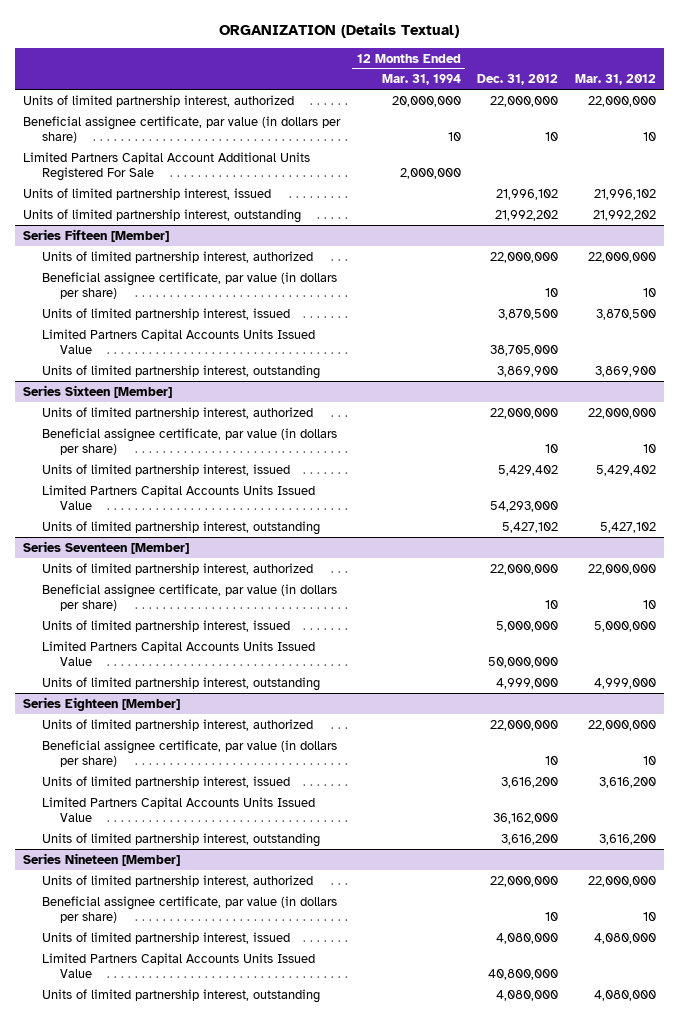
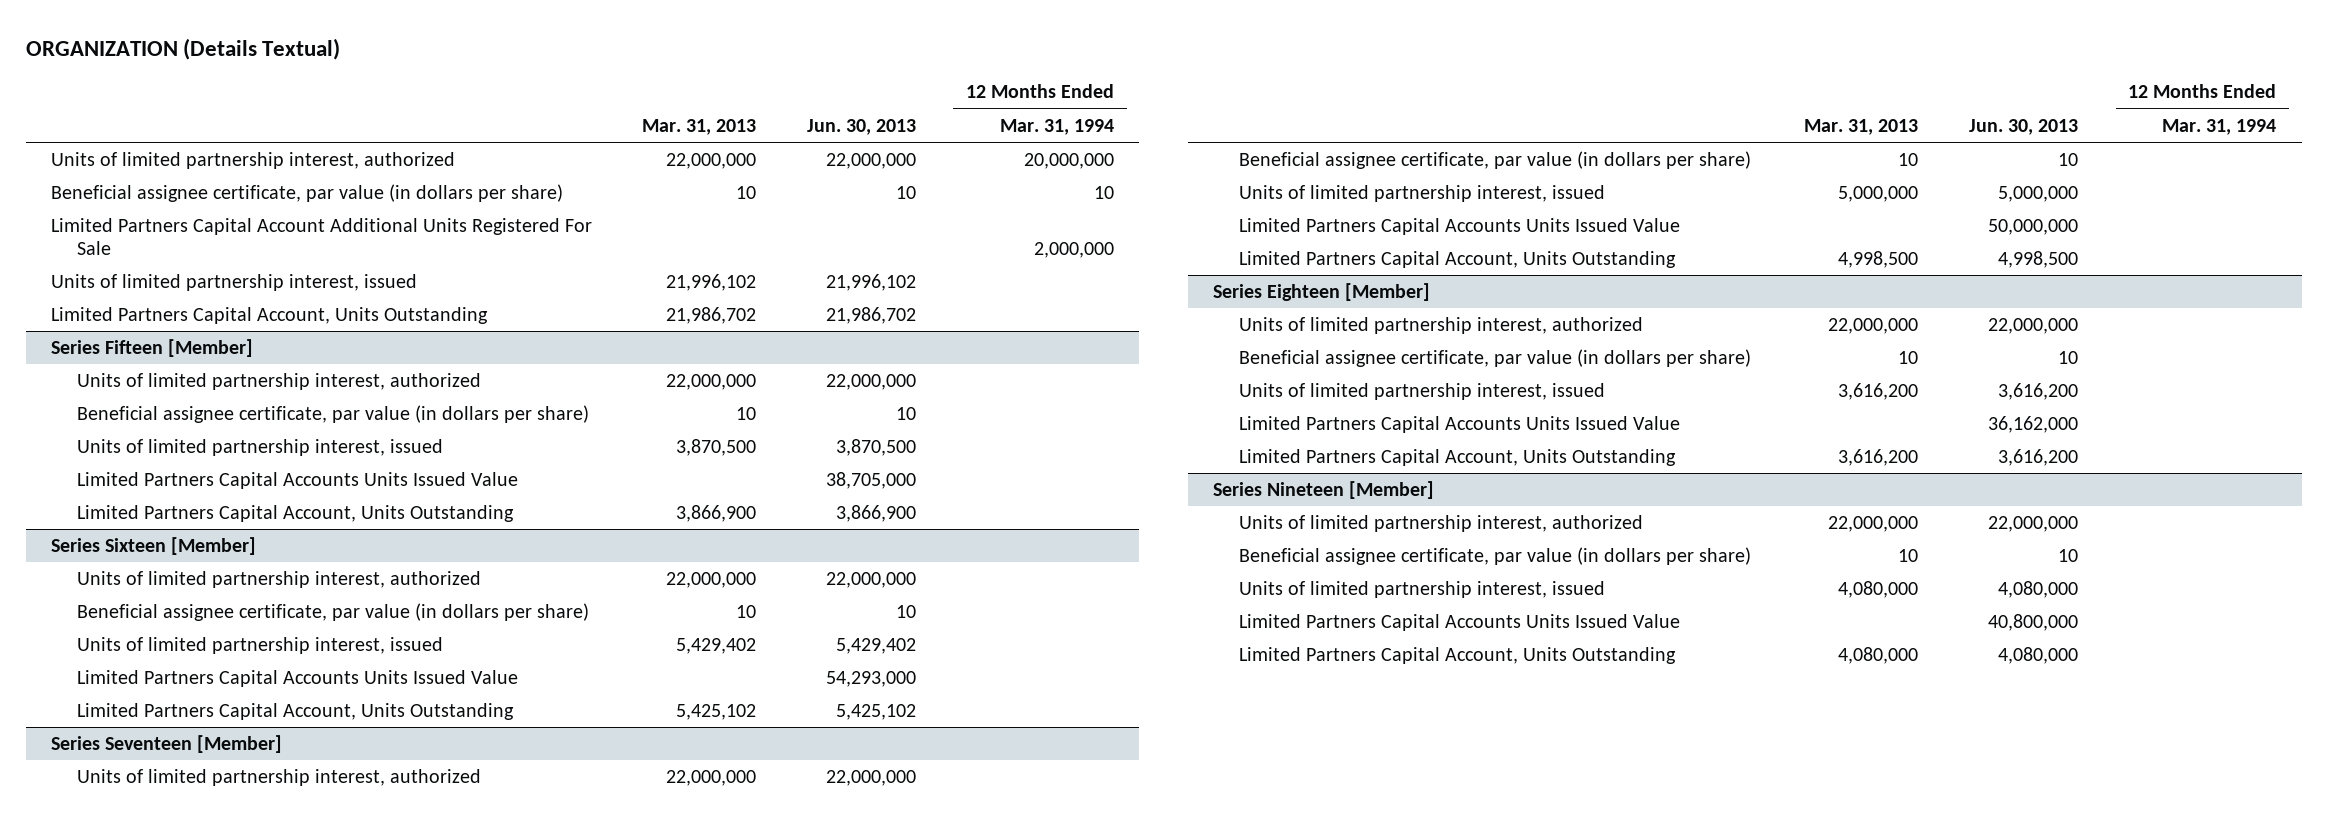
- | 12 Months Ended Mar. 31, 1994 | Dec. 31, 2012 | Mar. 31, 2012
+ | Mar. 31, 2013 | Jun. 30, 2013 | 12 Months Ended Mar. 31, 1994
- Units of limited partnership interest, outstanding | | 21,992,202 | 21,992,202
+ Limited Partners Capital Account, Units Outstanding | 21,986,702 | 21,986,702 |
@ Series Fifteen [Member]
- Units of limited partnership interest, outstanding | | 3,869,900 | 3,869,900
+ Limited Partners Capital Account, Units Outstanding | 3,866,900 | 3,866,900 |
@ Series Sixteen [Member]
- Units of limited partnership interest, outstanding | | 5,427,102 | 5,427,102
+ Limited Partners Capital Account, Units Outstanding | 5,425,102 | 5,425,102 |
@ Series Seventeen [Member]
- Units of limited partnership interest, outstanding | | 4,999,000 | 4,999,000
+ Limited Partners Capital Account, Units Outstanding | 4,998,500 | 4,998,500 |
@ Series Eighteen [Member]
- Units of limited partnership interest, outstanding | | 3,616,200 | 3,616,200
+ Limited Partners Capital Account, Units Outstanding | 3,616,200 | 3,616,200 |
@ Series Nineteen [Member]
- Units of limited partnership interest, outstanding | | 4,080,000 | 4,080,000
+ Limited Partners Capital Account, Units Outstanding | 4,080,000 | 4,080,000 |

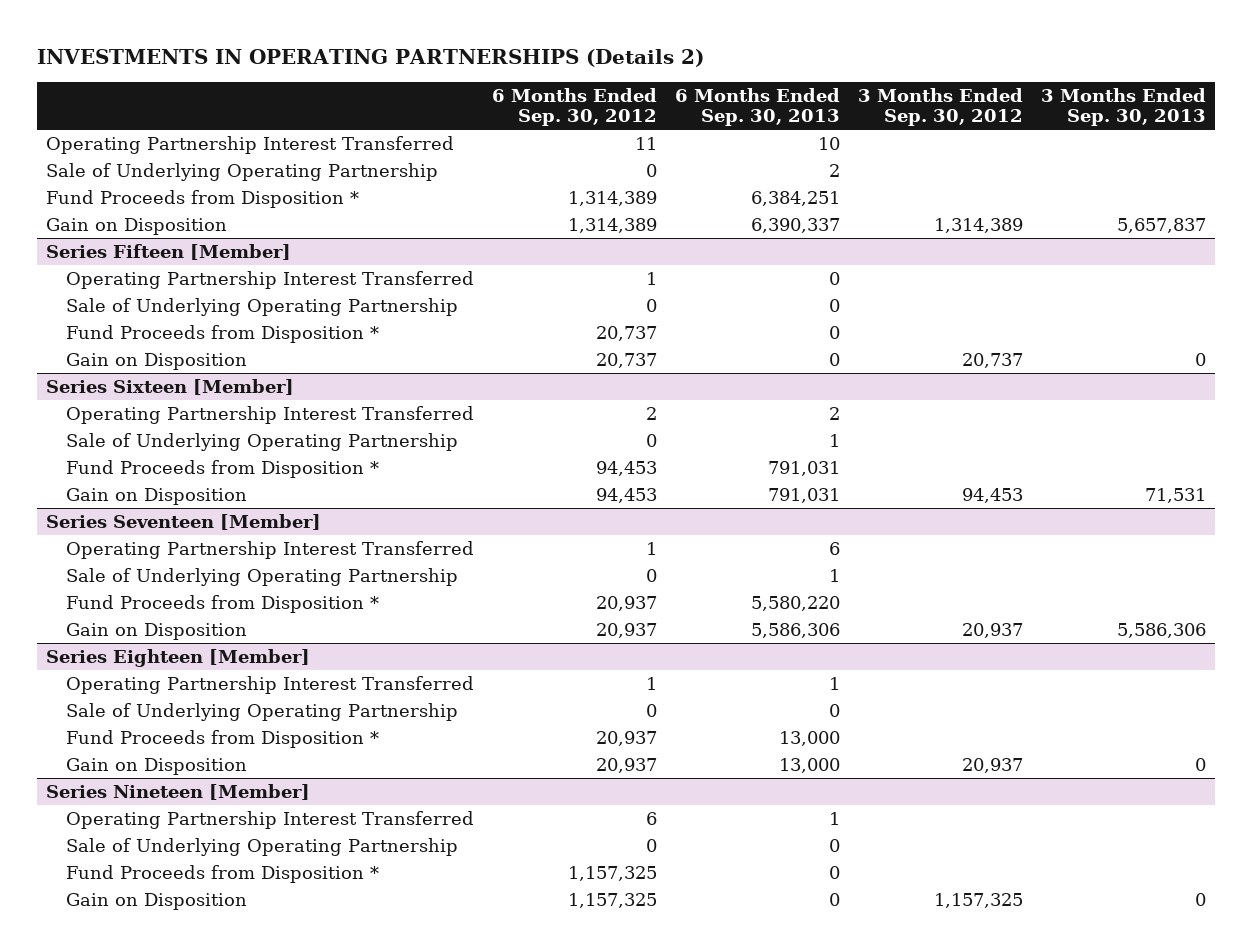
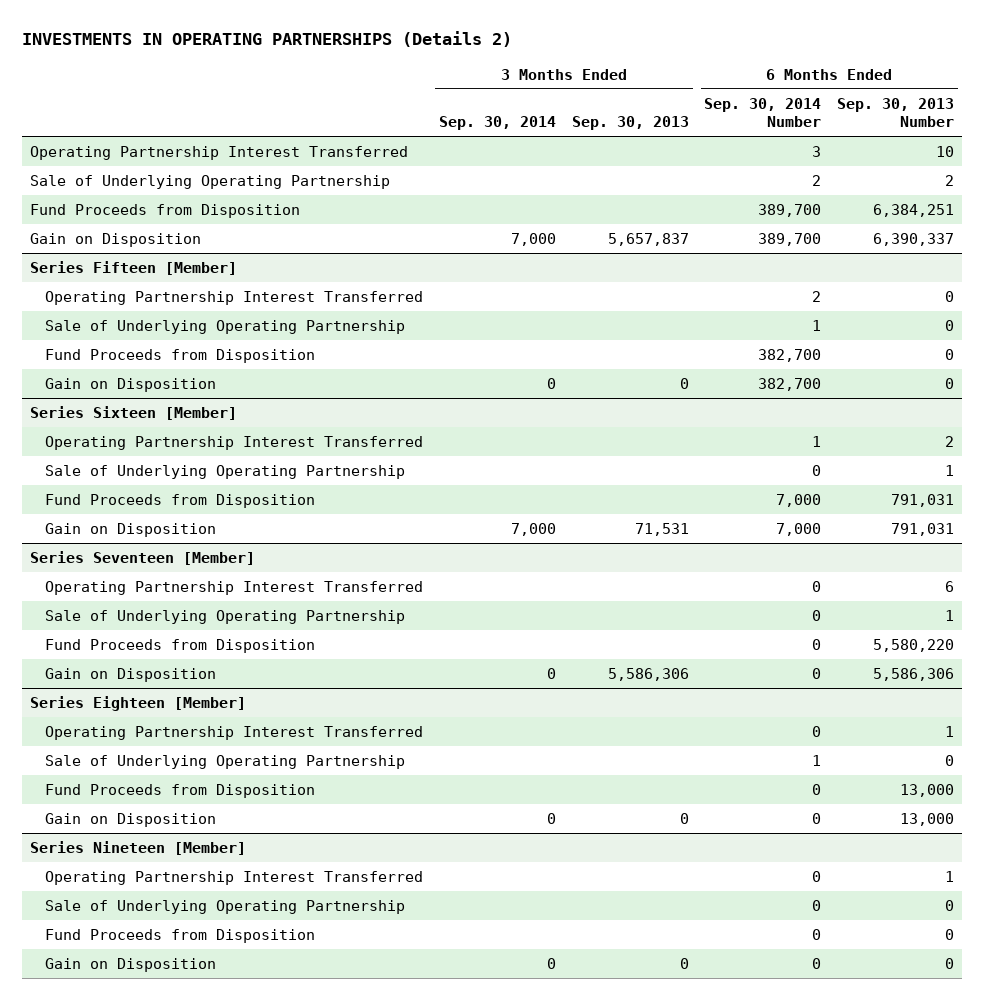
- | 6 Months Ended Sep. 30, 2012 | 6 Months Ended Sep. 30, 2013 | 3 Months Ended Sep. 30, 2012 | 3 Months Ended Sep. 30, 2013
+ | 3 Months Ended Sep. 30, 2014 | 3 Months Ended Sep. 30, 2013 | 6 Months Ended Sep. 30, 2014 Number | 6 Months Ended Sep. 30, 2013 Number
- Fund Proceeds from Disposition * | 1,314,389 | 6,384,251 | |
+ Fund Proceeds from Disposition | | | 389,700 | 6,384,251
@ Series Fifteen [Member]
- Fund Proceeds from Disposition * | 20,737 | 0 | |
+ Fund Proceeds from Disposition | | | 382,700 | 0
@ Series Sixteen [Member]
- Fund Proceeds from Disposition * | 94,453 | 791,031 | |
+ Fund Proceeds from Disposition | | | 7,000 | 791,031
@ Series Seventeen [Member]
- Fund Proceeds from Disposition * | 20,937 | 5,580,220 | |
+ Fund Proceeds from Disposition | | | 0 | 5,580,220
@ Series Eighteen [Member]
- Fund Proceeds from Disposition * | 20,937 | 13,000 | |
+ Fund Proceeds from Disposition | | | 0 | 13,000
@ Series Nineteen [Member]
- Fund Proceeds from Disposition * | 1,157,325 | 0 | |
+ Fund Proceeds from Disposition | | | 0 | 0

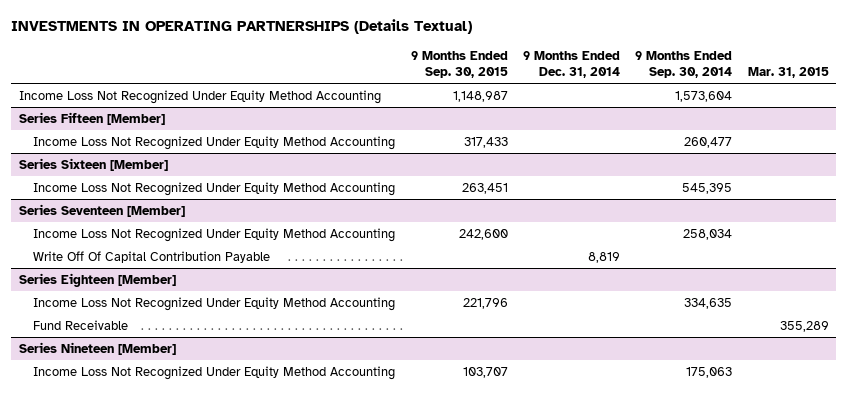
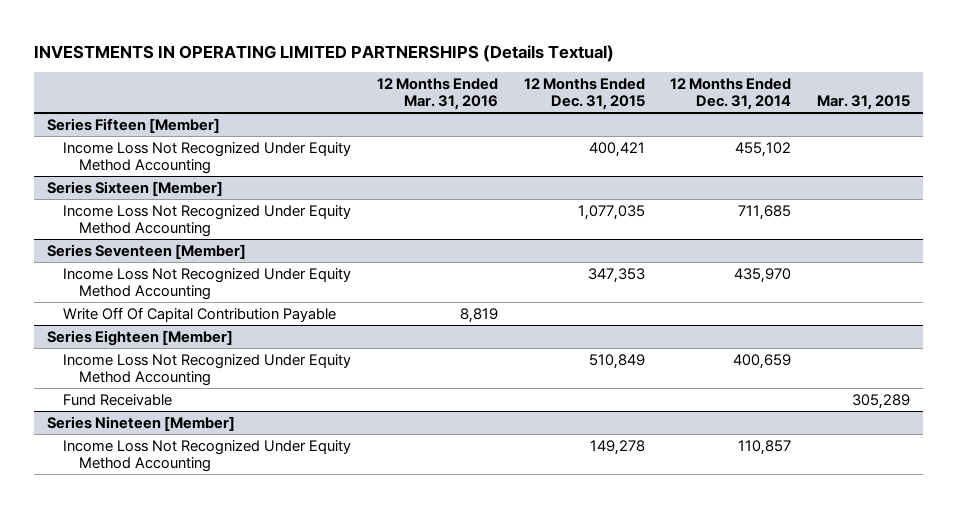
- INVESTMENTS IN OPERATING PARTNERSHIPS (Details Textual)
+ INVESTMENTS IN OPERATING LIMITED PARTNERSHIPS (Details Textual)
- | 9 Months Ended Sep. 30, 2015 | 9 Months Ended Dec. 31, 2014 | 9 Months Ended Sep. 30, 2014 | Mar. 31, 2015
+ | 12 Months Ended Mar. 31, 2016 | 12 Months Ended Dec. 31, 2015 | 12 Months Ended Dec. 31, 2014 | Mar. 31, 2015
- Income Loss Not Recognized Under Equity Method Accounting | 1,148,987 | | 1,573,604 |
@ Series Eighteen [Member]
- Fund Receivable | | | | 355,289
+ Fund Receivable | | | | 305,289

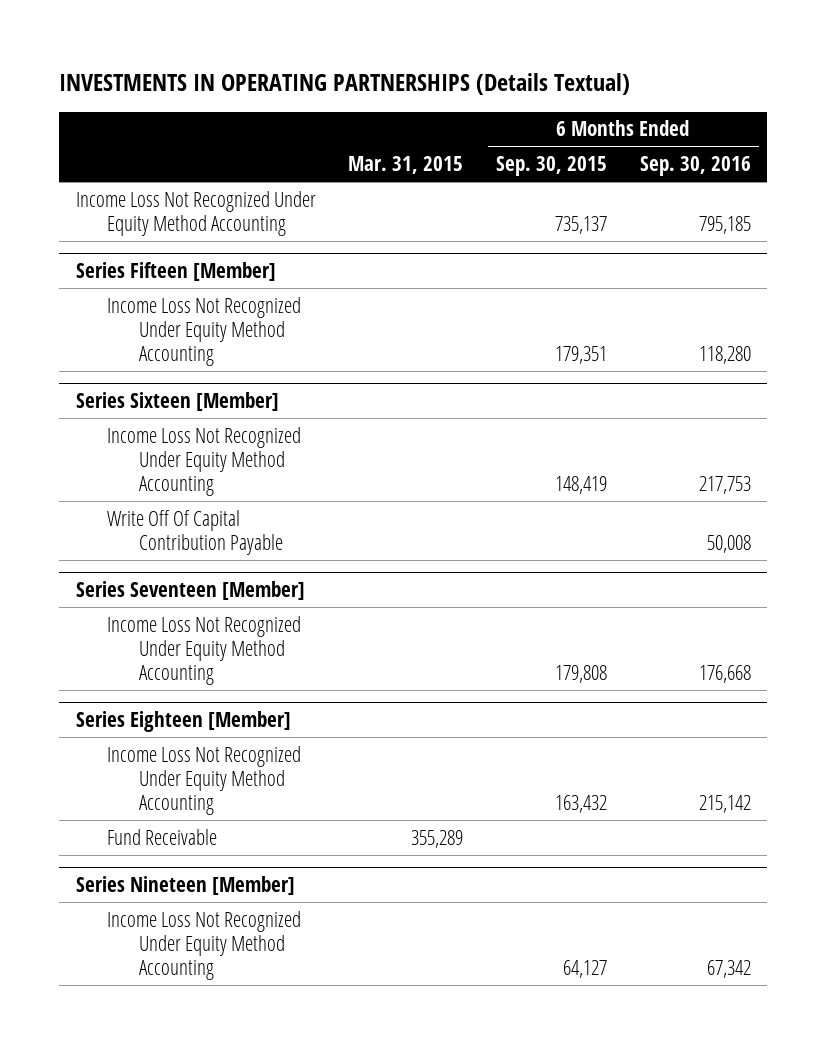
- INVESTMENTS IN OPERATING LIMITED PARTNERSHIPS (Details Textual)
+ INVESTMENTS IN OPERATING PARTNERSHIPS (Details Textual)
- | 12 Months Ended Mar. 31, 2016 | 12 Months Ended Dec. 31, 2015 | 12 Months Ended Dec. 31, 2014 | Mar. 31, 2015
+ | Mar. 31, 2015 | 6 Months Ended Sep. 30, 2015 | 6 Months Ended Sep. 30, 2016
+ Income Loss Not Recognized Under Equity Method Accounting | | 735,137 | 795,185
@ Series Sixteen [Member]
+ Write Off Of Capital Contribution Payable | | | 50,008
@ Series Seventeen [Member]
- Write Off Of Capital Contribution Payable | 8,819 | | |
@ Series Eighteen [Member]
- Fund Receivable | | | | 305,289
+ Fund Receivable | 355,289 | |

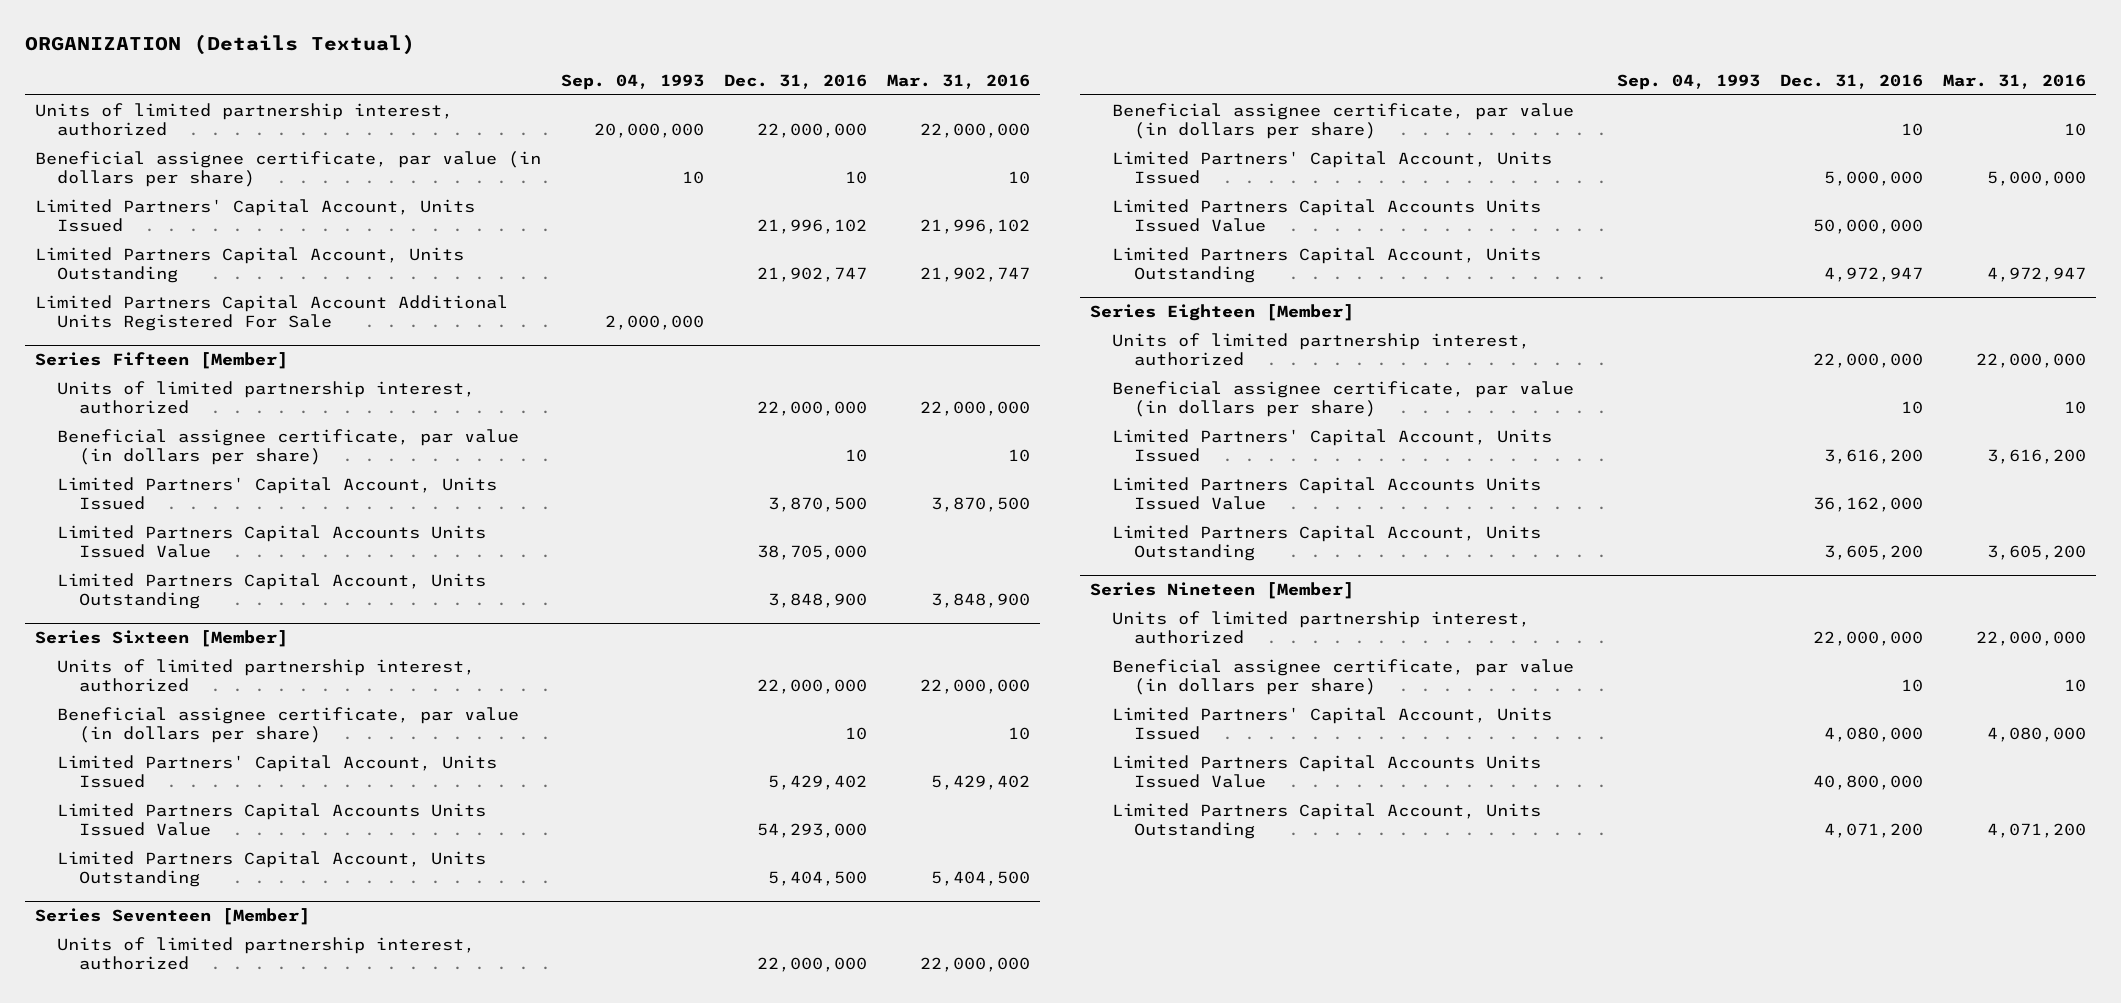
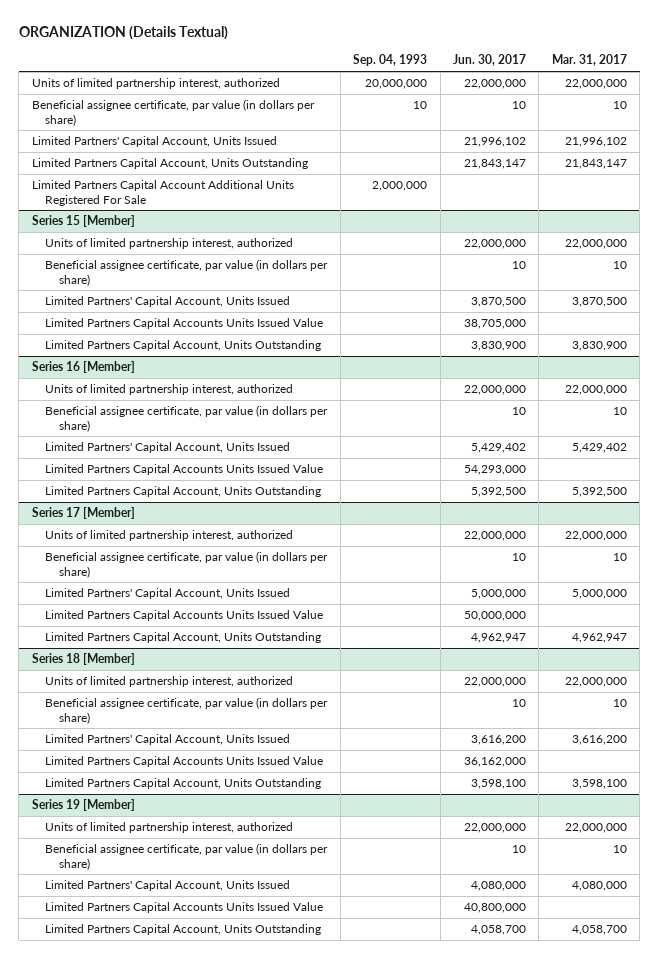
- | Sep. 04, 1993 | Dec. 31, 2016 | Mar. 31, 2016
+ | Sep. 04, 1993 | Jun. 30, 2017 | Mar. 31, 2017
- Series Fifteen [Member]
+ Series 15 [Member]
- Series Sixteen [Member]
+ Series 16 [Member]
- Series Seventeen [Member]
+ Series 17 [Member]
- Series Eighteen [Member]
+ Series 18 [Member]
- Series Nineteen [Member]
+ Series 19 [Member]

